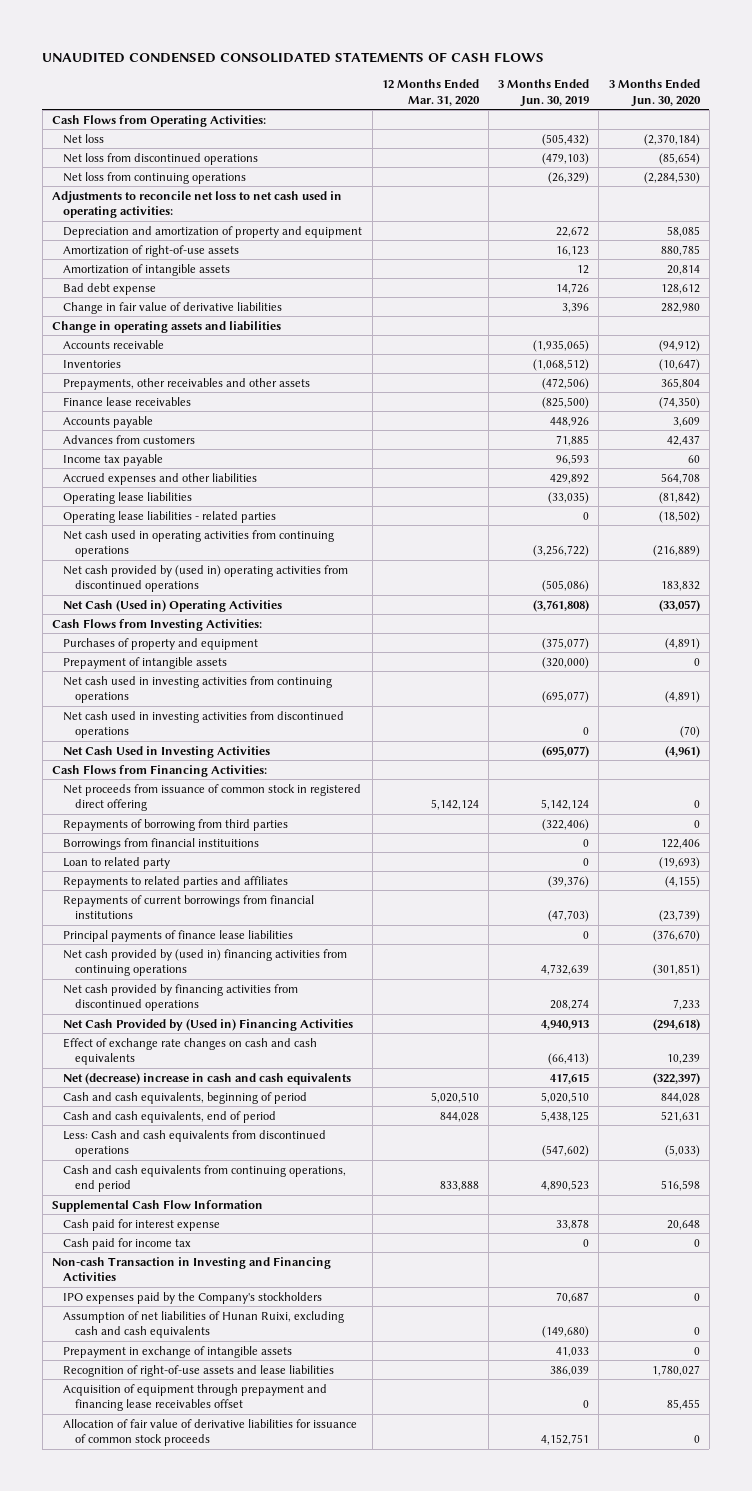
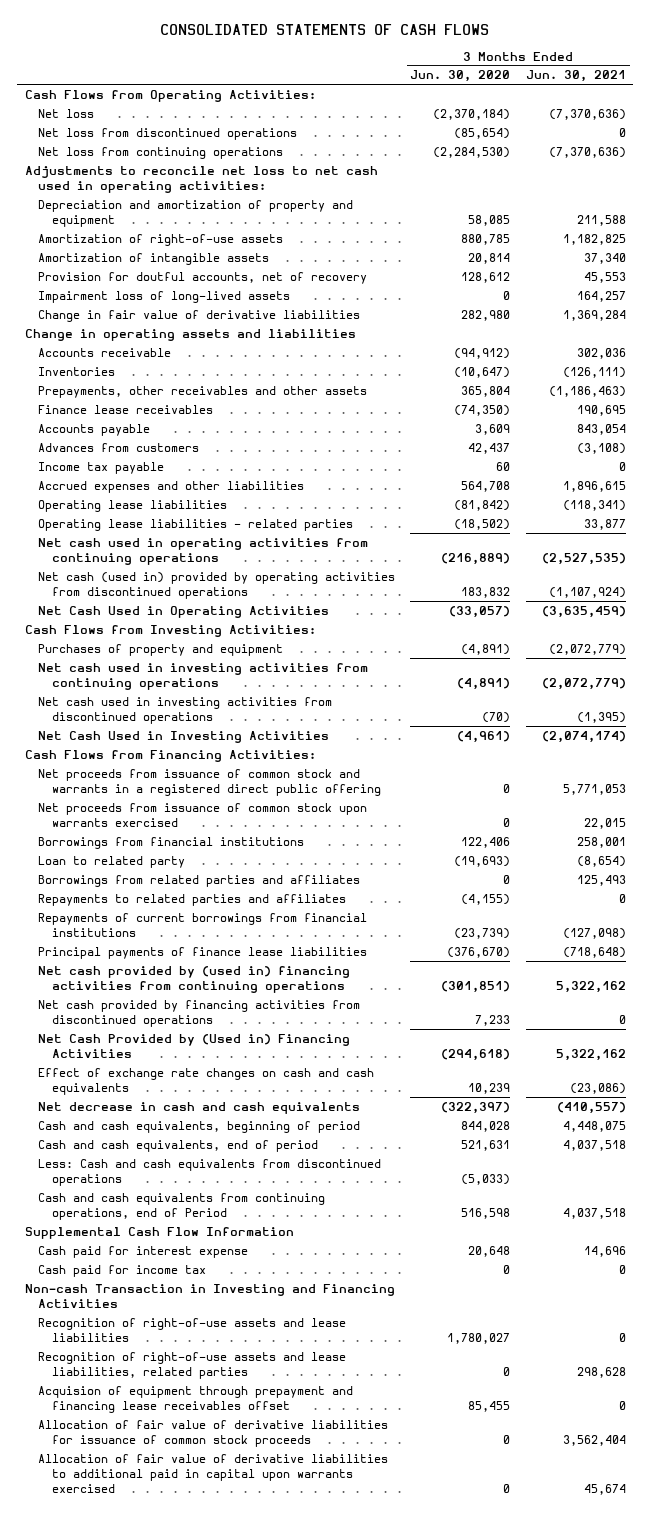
- UNAUDITED CONDENSED CONSOLIDATED STATEMENTS OF CASH FLOWS
+ CONSOLIDATED STATEMENTS OF CASH FLOWS
- | 12 Months Ended Mar. 31, 2020 | 3 Months Ended Jun. 30, 2019 | 3 Months Ended Jun. 30, 2020
+ | 3 Months Ended Jun. 30, 2020 | 3 Months Ended Jun. 30, 2021
- Bad debt expense | | 14,726 | 128,612
+ Provision for doutful accounts, net of recovery | 128,612 | 45,553
+ Impairment loss of long-lived assets | 0 | 164,257
- Net cash provided by (used in) operating activities from discontinued operations | | (505,086) | 183,832
- Net Cash (Used in) Operating Activities | | (3,761,808) | (33,057)
+ Net cash (used in) provided by operating activities from discontinued operations | 183,832 | (1,107,924)
+ Net Cash Used in Operating Activities | (33,057) | (3,635,459)
- Prepayment of intangible assets | | (320,000) | 0
- Net proceeds from issuance of common stock in registered direct offering | 5,142,124 | 5,142,124 | 0
- Repayments of borrowing from third parties | | (322,406) | 0
- Borrowings from financial instituitions | | 0 | 122,406
+ Net proceeds from issuance of common stock and warrants in a registered direct public offering | 0 | 5,771,053
+ Net proceeds from issuance of common stock upon warrants exercised | 0 | 22,015
+ Borrowings from financial institutions | 122,406 | 258,001
+ Borrowings from related parties and affiliates | 0 | 125,493
- Net (decrease) increase in cash and cash equivalents | | 417,615 | (322,397)
+ Net decrease in cash and cash equivalents | (322,397) | (410,557)
- Cash and cash equivalents from continuing operations, end period | 833,888 | 4,890,523 | 516,598
+ Cash and cash equivalents from continuing operations, end of Period | 516,598 | 4,037,518
- IPO expenses paid by the Company's stockholders | | 70,687 | 0
- Assumption of net liabilities of Hunan Ruixi, excluding cash and cash equivalents | | (149,680) | 0
- Prepayment in exchange of intangible assets | | 41,033 | 0
- Acquisition of equipment through prepayment and financing lease receivables offset | | 0 | 85,455
+ Recognition of right-of-use assets and lease liabilities, related parties | 0 | 298,628
+ Acquision of equipment through prepayment and financing lease receivables offset | 85,455 | 0
+ Allocation of fair value of derivative liabilities to additional paid in capital upon warrants exercised | 0 | 45,674

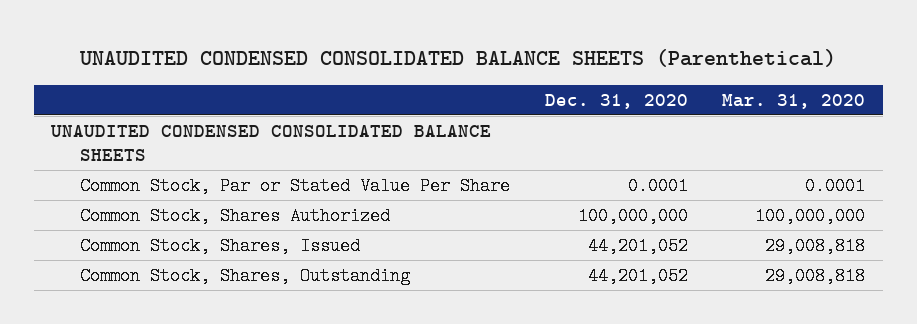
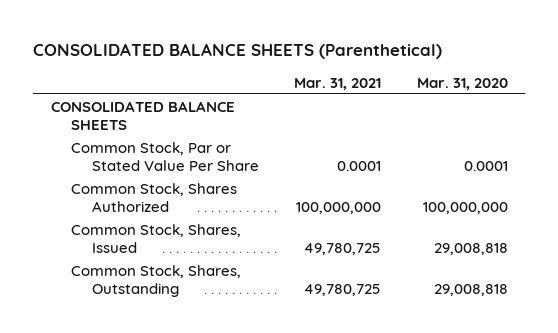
- UNAUDITED CONDENSED CONSOLIDATED BALANCE SHEETS (Parenthetical)
+ CONSOLIDATED BALANCE SHEETS (Parenthetical)
- | Dec. 31, 2020 | Mar. 31, 2020
+ | Mar. 31, 2021 | Mar. 31, 2020
- UNAUDITED CONDENSED CONSOLIDATED BALANCE SHEETS
+ CONSOLIDATED BALANCE SHEETS

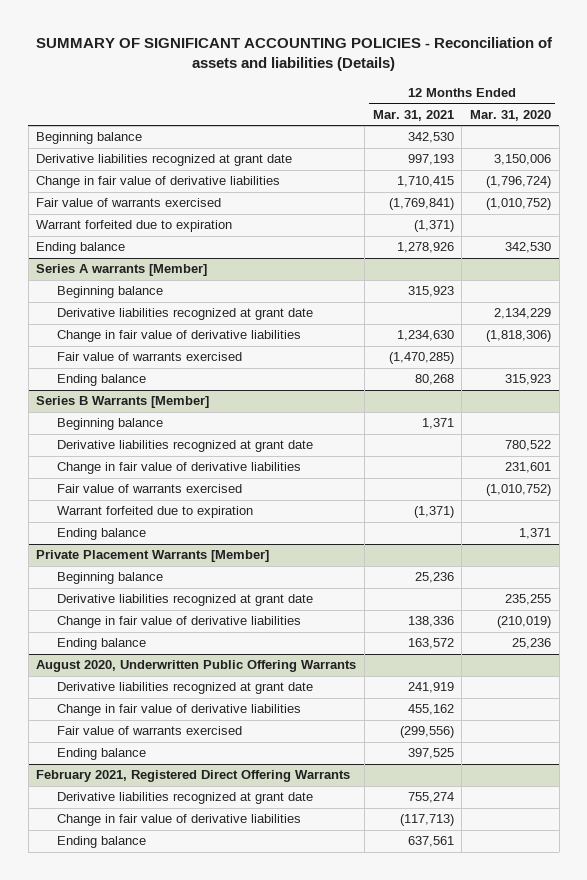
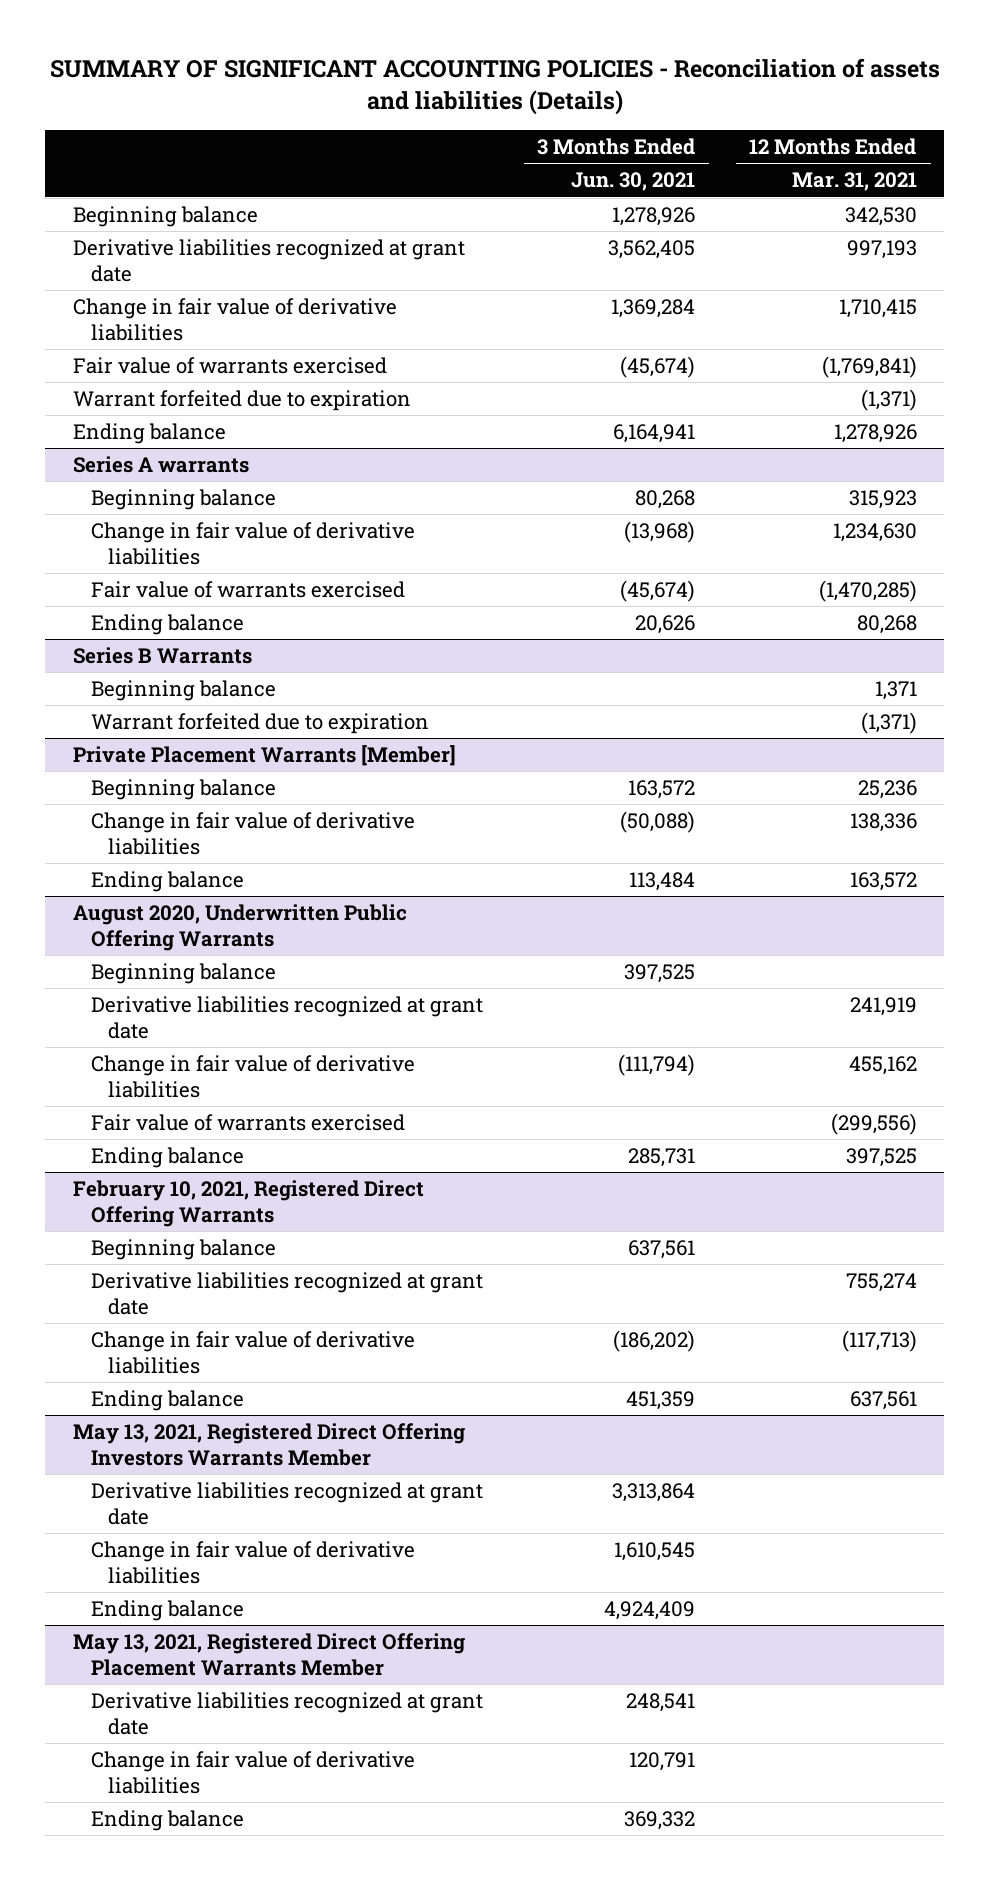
- | 12 Months Ended Mar. 31, 2021 | 12 Months Ended Mar. 31, 2020
+ | 3 Months Ended Jun. 30, 2021 | 12 Months Ended Mar. 31, 2021
- Series A warrants [Member]
+ Series A warrants
- Derivative liabilities recognized at grant date | | 2,134,229
- Series B Warrants [Member]
+ Series B Warrants
- Derivative liabilities recognized at grant date | | 780,522
- Change in fair value of derivative liabilities | | 231,601
- Fair value of warrants exercised | | (1,010,752)
- Ending balance | | 1,371
@ Private Placement Warrants [Member]
- Derivative liabilities recognized at grant date | | 235,255
@ August 2020, Underwritten Public Offering Warrants
+ Beginning balance | 397,525 |
- February 2021, Registered Direct Offering Warrants
+ February 10, 2021, Registered Direct Offering Warrants
+ Beginning balance | 637,561 |
+ May 13, 2021, Registered Direct Offering Investors Warrants Member
+ Derivative liabilities recognized at grant date | 3,313,864 |
+ Change in fair value of derivative liabilities | 1,610,545 |
+ Ending balance | 4,924,409 |
+ May 13, 2021, Registered Direct Offering Placement Warrants Member
+ Derivative liabilities recognized at grant date | 248,541 |
+ Change in fair value of derivative liabilities | 120,791 |
+ Ending balance | 369,332 |

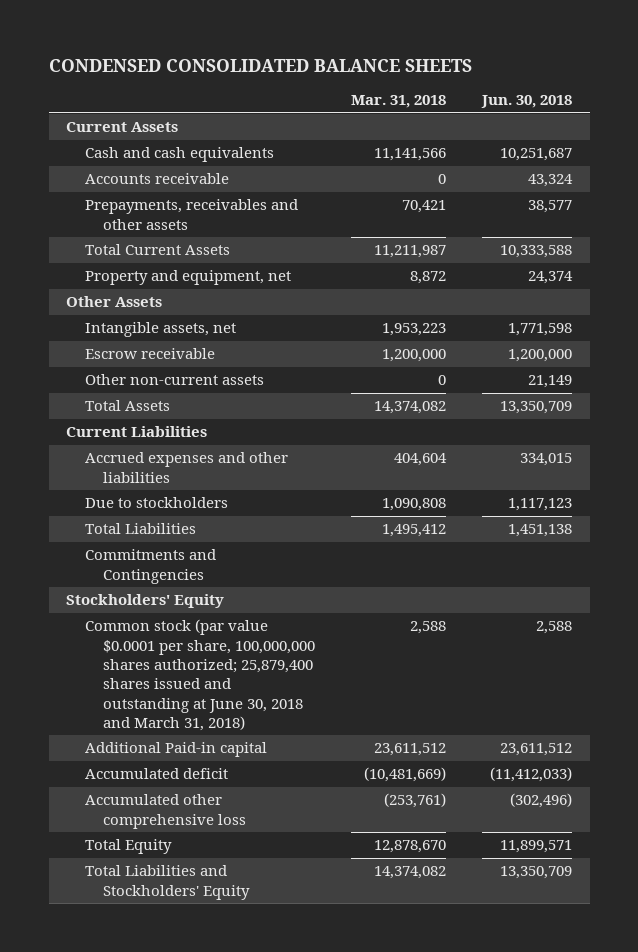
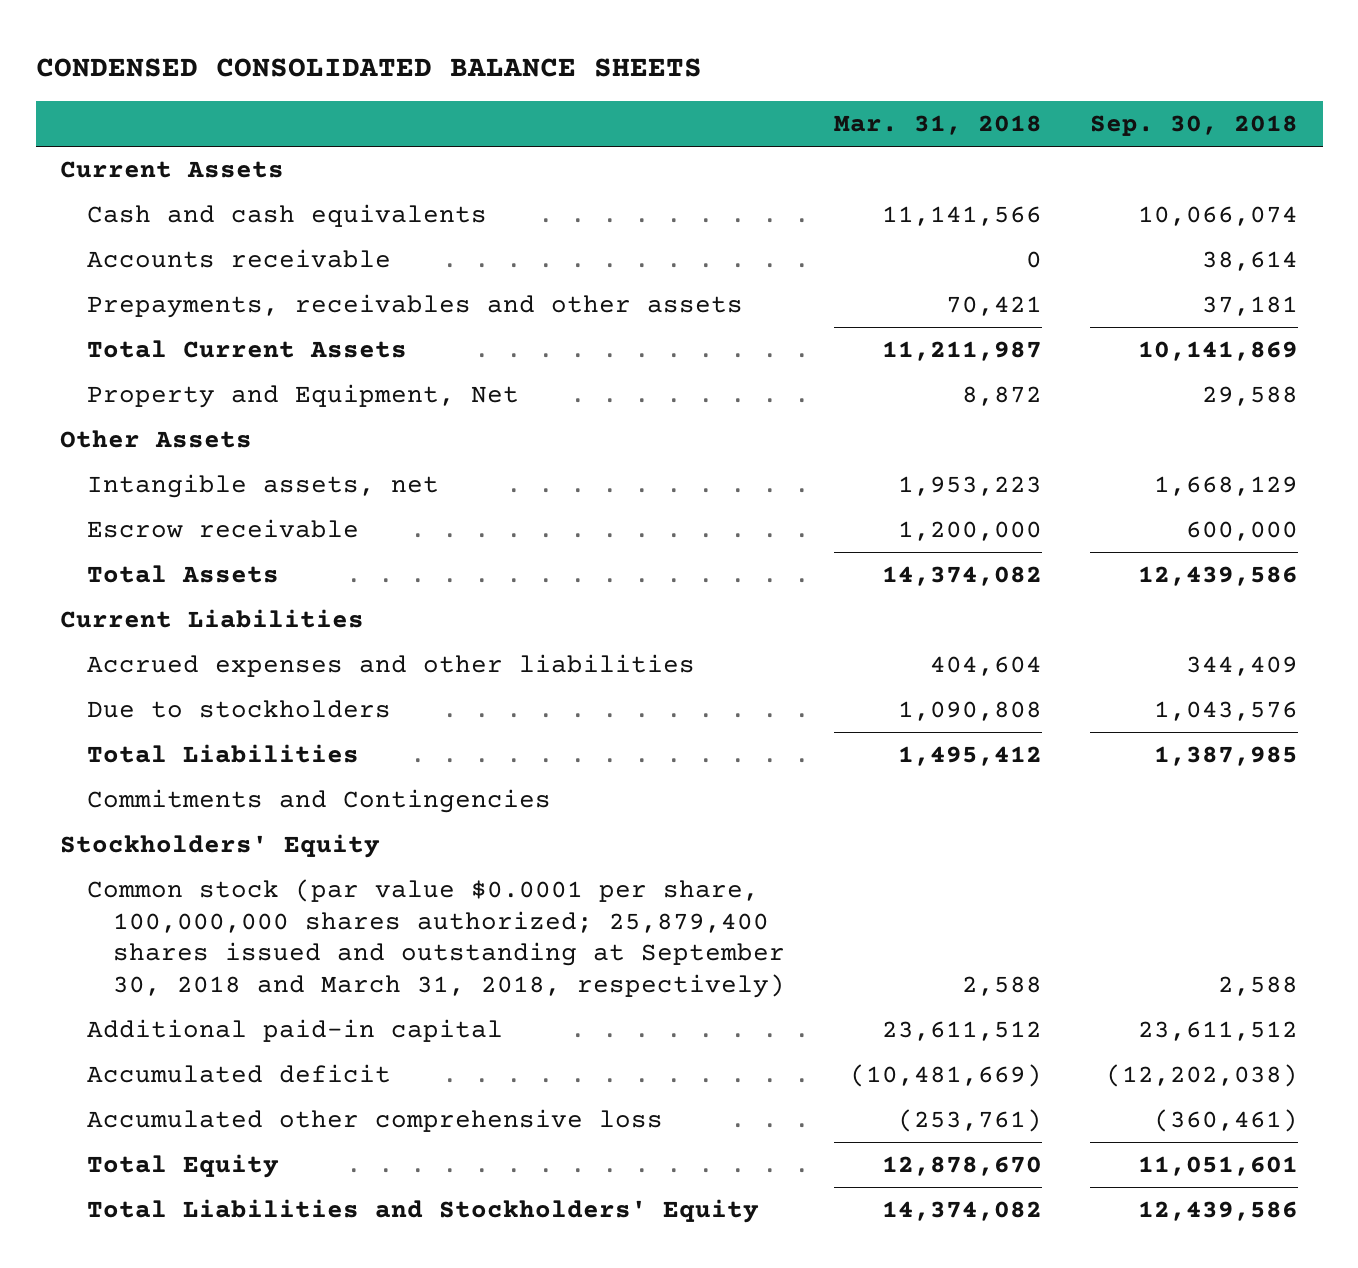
- | Mar. 31, 2018 | Jun. 30, 2018
+ | Mar. 31, 2018 | Sep. 30, 2018
- Property and equipment, net | 8,872 | 24,374
+ Property and Equipment, Net | 8,872 | 29,588
- Other non-current assets | 0 | 21,149
- Common stock (par value $0.0001 per share, 100,000,000 shares authorized; 25,879,400 shares issued and outstanding at June 30, 2018 and March 31, 2018) | 2,588 | 2,588
- Additional Paid-in capital | 23,611,512 | 23,611,512
+ Common stock (par value $0.0001 per share, 100,000,000 shares authorized; 25,879,400 shares issued and outstanding at September 30, 2018 and March 31, 2018, respectively) | 2,588 | 2,588
+ Additional paid-in capital | 23,611,512 | 23,611,512

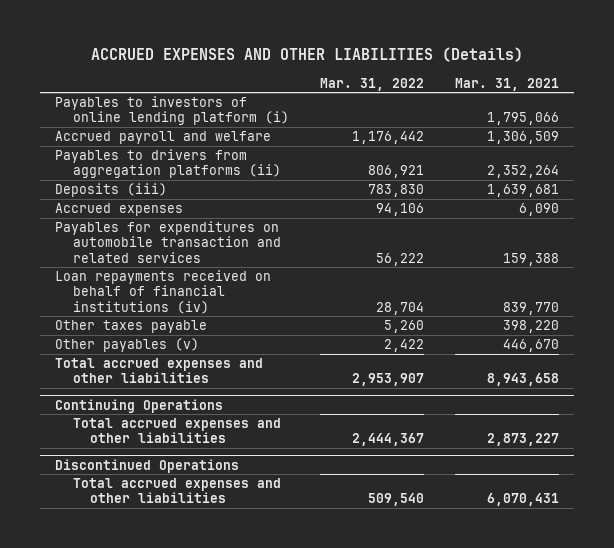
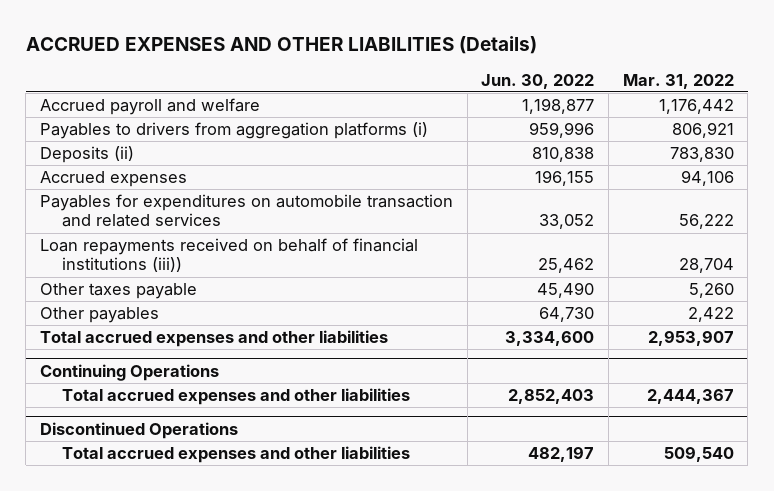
- | Mar. 31, 2022 | Mar. 31, 2021
+ | Jun. 30, 2022 | Mar. 31, 2022
- Payables to investors of online lending platform (i) | | 1,795,066
- Payables to drivers from aggregation platforms (ii) | 806,921 | 2,352,264
- Deposits (iii) | 783,830 | 1,639,681
+ Payables to drivers from aggregation platforms (i) | 959,996 | 806,921
+ Deposits (ii) | 810,838 | 783,830
- Loan repayments received on behalf of financial institutions (iv) | 28,704 | 839,770
+ Loan repayments received on behalf of financial institutions (iii)) | 25,462 | 28,704
- Other payables (v) | 2,422 | 446,670
+ Other payables | 64,730 | 2,422

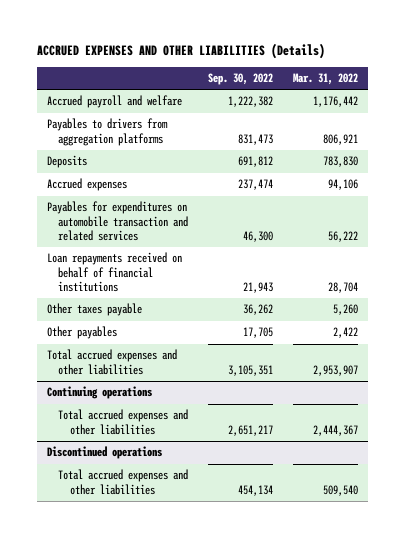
- | Jun. 30, 2022 | Mar. 31, 2022
+ | Sep. 30, 2022 | Mar. 31, 2022
- Payables to drivers from aggregation platforms (i) | 959,996 | 806,921
- Deposits (ii) | 810,838 | 783,830
+ Payables to drivers from aggregation platforms | 831,473 | 806,921
+ Deposits | 691,812 | 783,830
- Loan repayments received on behalf of financial institutions (iii)) | 25,462 | 28,704
+ Loan repayments received on behalf of financial institutions | 21,943 | 28,704
- Continuing Operations
+ Continuing operations
- Discontinued Operations
+ Discontinued operations

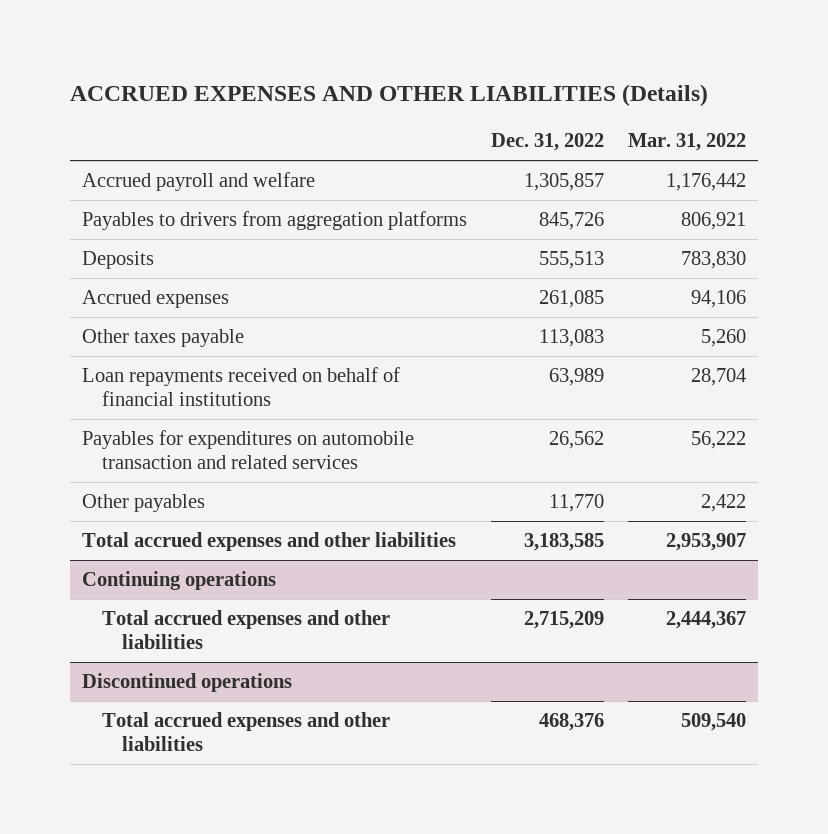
- | Sep. 30, 2022 | Mar. 31, 2022
+ | Dec. 31, 2022 | Mar. 31, 2022
moved down: Loan repayments received on behalf of financial institutions | 63,989 | 28,704
moved down: Payables for expenditures on automobile transaction and related services | 26,562 | 56,222

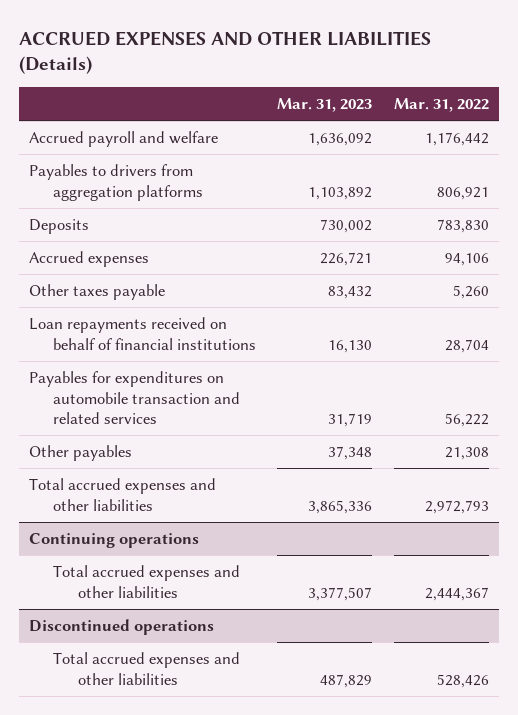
- | Dec. 31, 2022 | Mar. 31, 2022
+ | Mar. 31, 2023 | Mar. 31, 2022
- Other payables | 11,770 | 2,422
- Total accrued expenses and other liabilities | 3,183,585 | 2,953,907
+ Other payables | 37,348 | 21,308
+ Total accrued expenses and other liabilities | 3,865,336 | 2,972,793
@ Discontinued operations
- Total accrued expenses and other liabilities | 468,376 | 509,540
+ Total accrued expenses and other liabilities | 487,829 | 528,426

